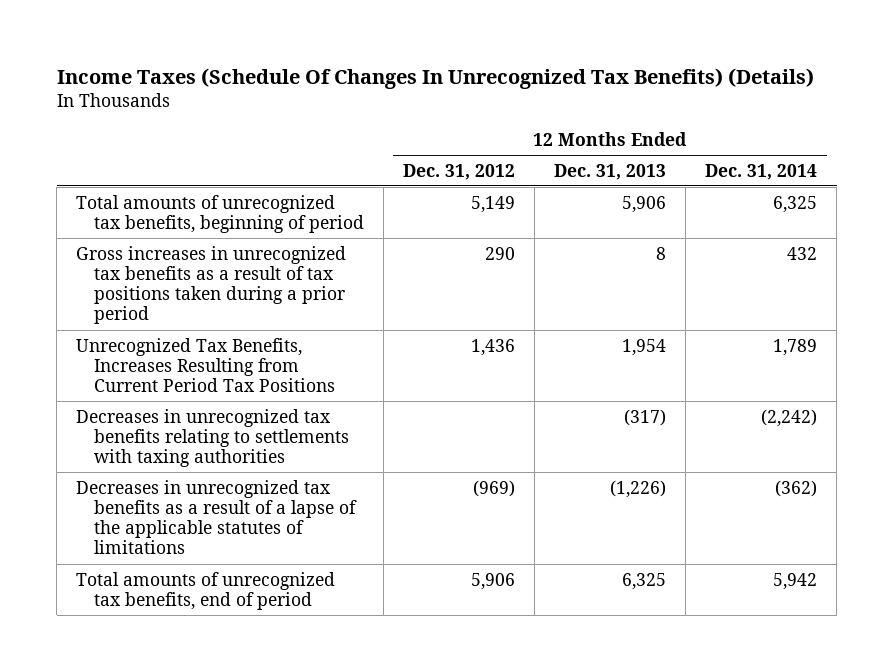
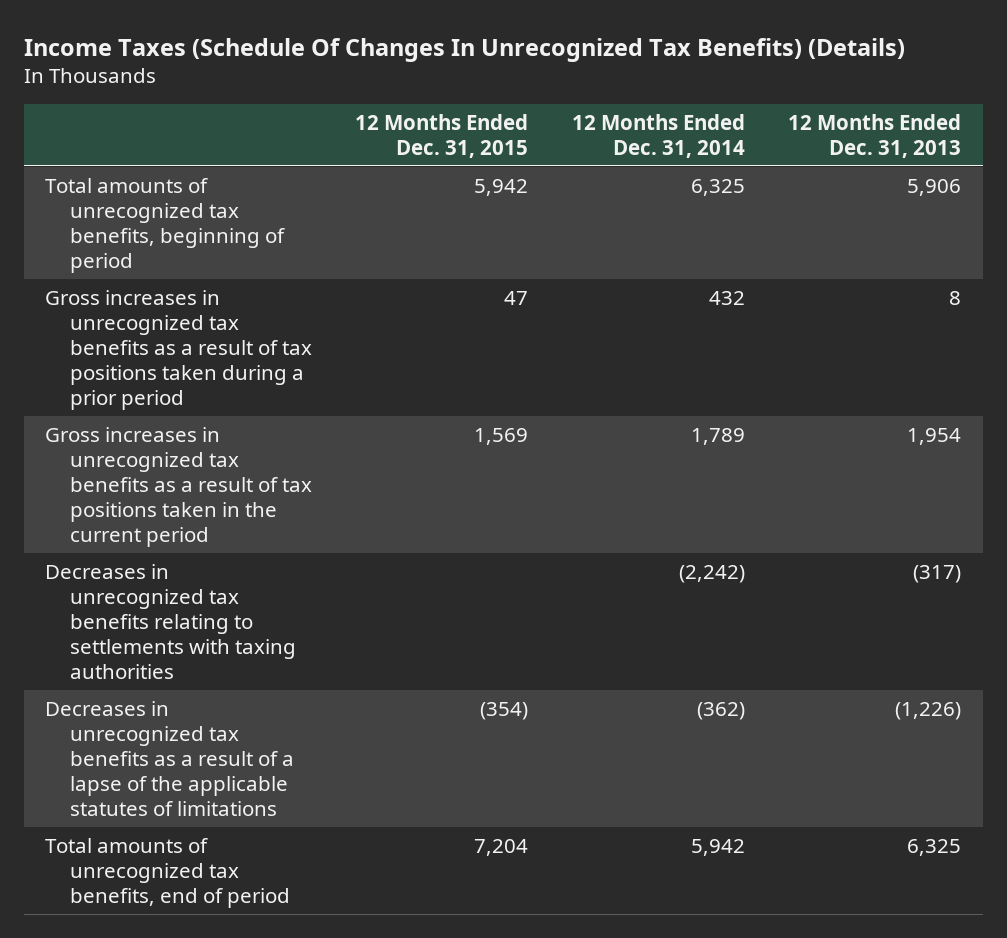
- | 12 Months Ended Dec. 31, 2012 | 12 Months Ended Dec. 31, 2013 | 12 Months Ended Dec. 31, 2014
+ | 12 Months Ended Dec. 31, 2015 | 12 Months Ended Dec. 31, 2014 | 12 Months Ended Dec. 31, 2013
- Unrecognized Tax Benefits, Increases Resulting from Current Period Tax Positions | 1,436 | 1,954 | 1,789
+ Gross increases in unrecognized tax benefits as a result of tax positions taken in the current period | 1,569 | 1,789 | 1,954

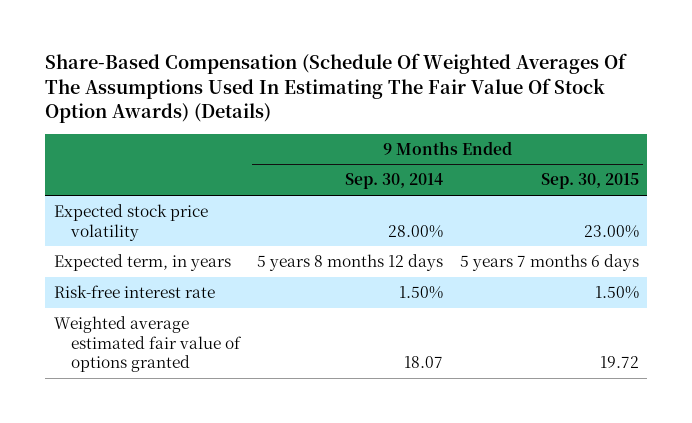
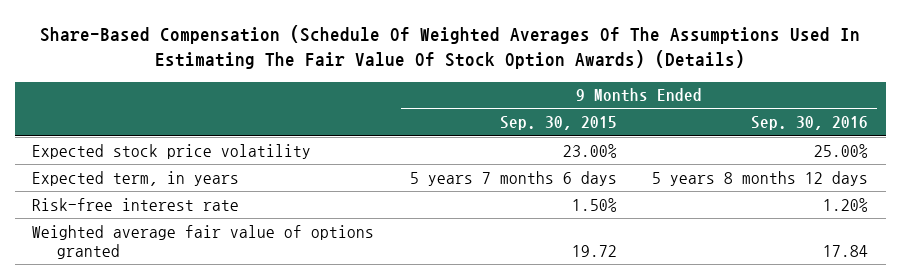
- | 9 Months Ended Sep. 30, 2014 | 9 Months Ended Sep. 30, 2015
+ | 9 Months Ended Sep. 30, 2015 | 9 Months Ended Sep. 30, 2016
- Weighted average estimated fair value of options granted | 18.07 | 19.72
+ Weighted average fair value of options granted | 19.72 | 17.84

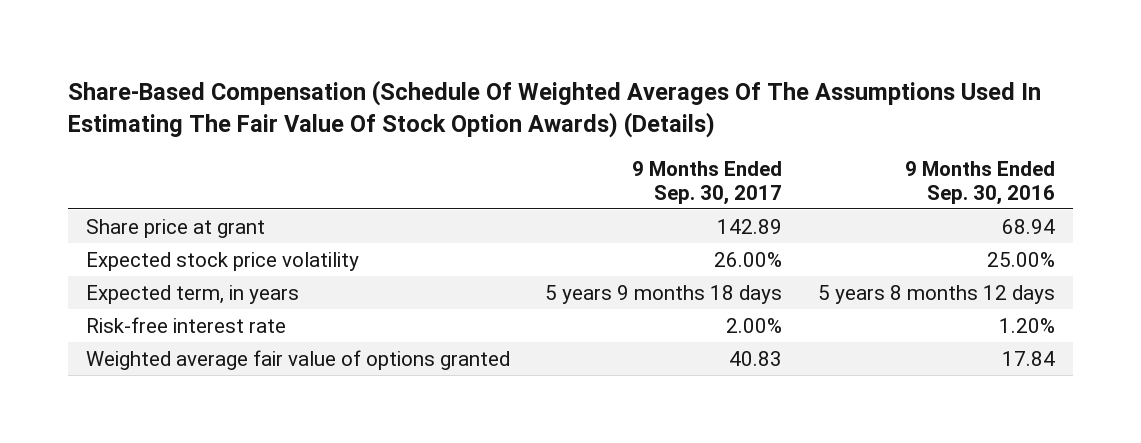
- | 9 Months Ended Sep. 30, 2015 | 9 Months Ended Sep. 30, 2016
+ | 9 Months Ended Sep. 30, 2017 | 9 Months Ended Sep. 30, 2016
+ Share price at grant | 142.89 | 68.94

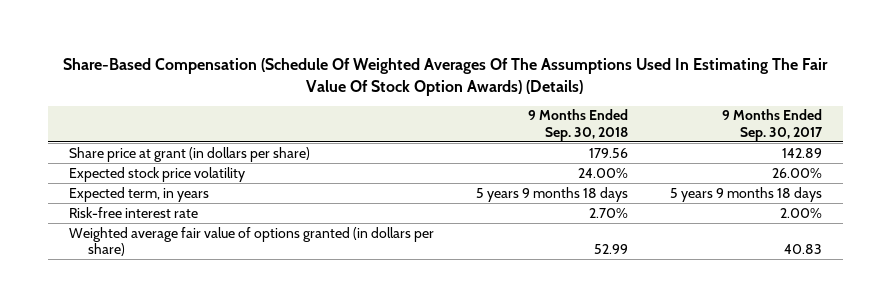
- | 9 Months Ended Sep. 30, 2017 | 9 Months Ended Sep. 30, 2016
+ | 9 Months Ended Sep. 30, 2018 | 9 Months Ended Sep. 30, 2017
- Share price at grant | 142.89 | 68.94
+ Share price at grant (in dollars per share) | 179.56 | 142.89
- Weighted average fair value of options granted | 40.83 | 17.84
+ Weighted average fair value of options granted (in dollars per share) | 52.99 | 40.83

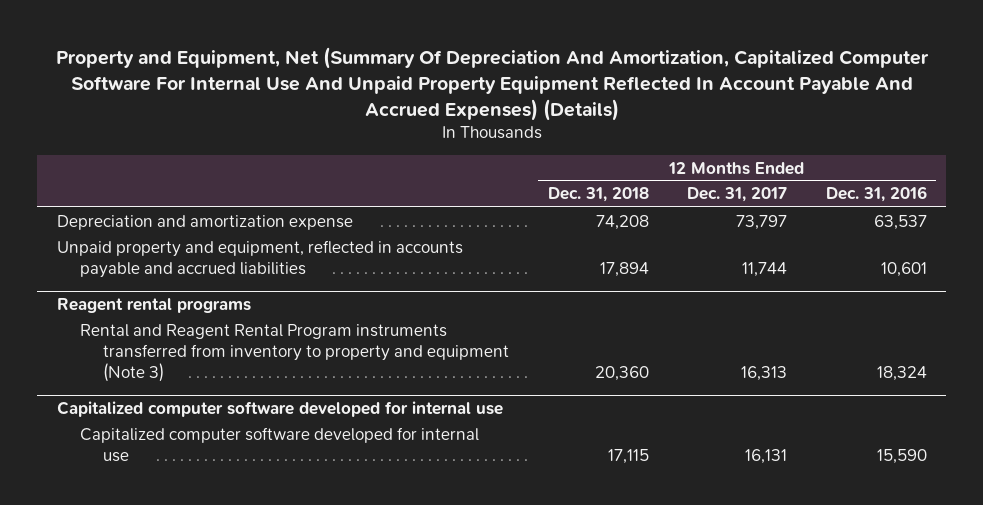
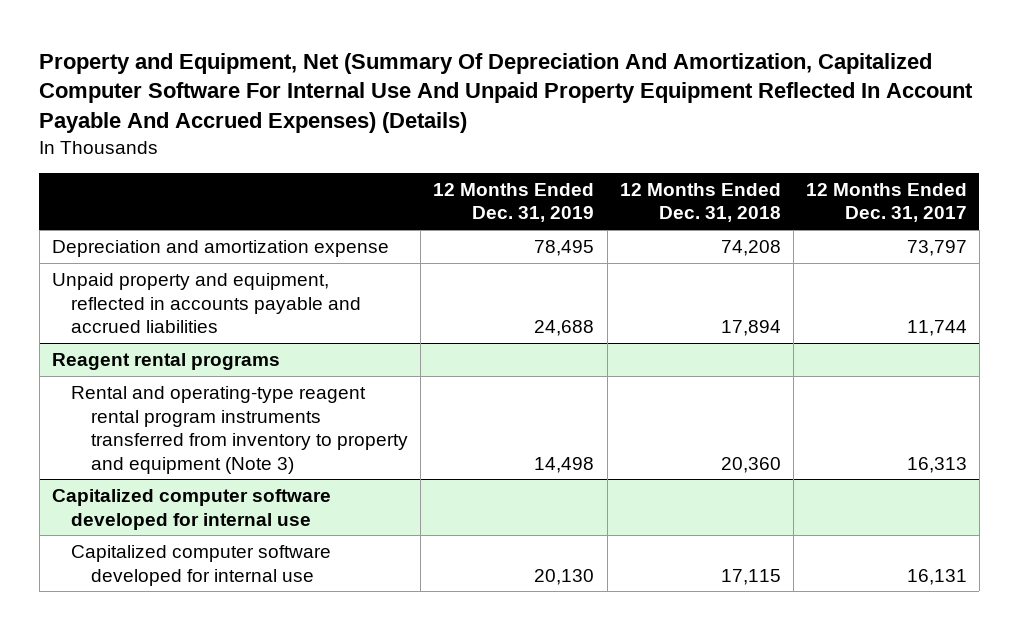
- | 12 Months Ended Dec. 31, 2018 | 12 Months Ended Dec. 31, 2017 | 12 Months Ended Dec. 31, 2016
+ | 12 Months Ended Dec. 31, 2019 | 12 Months Ended Dec. 31, 2018 | 12 Months Ended Dec. 31, 2017
@ Reagent rental programs
- Rental and Reagent Rental Program instruments transferred from inventory to property and equipment (Note 3) | 20,360 | 16,313 | 18,324
+ Rental and operating-type reagent rental program instruments transferred from inventory to property and equipment (Note 3) | 14,498 | 20,360 | 16,313

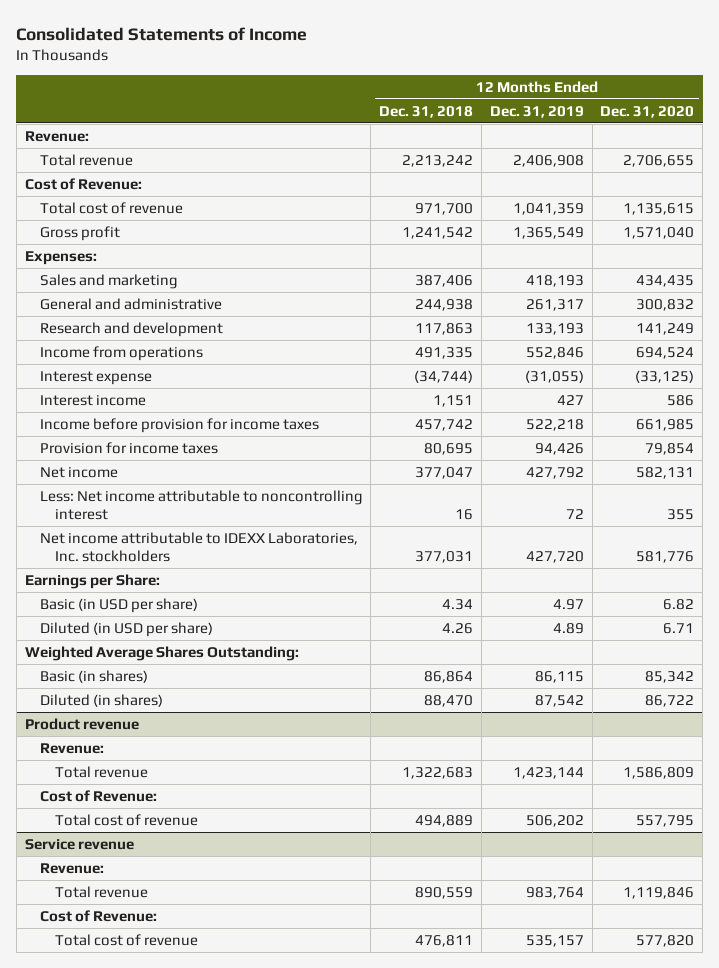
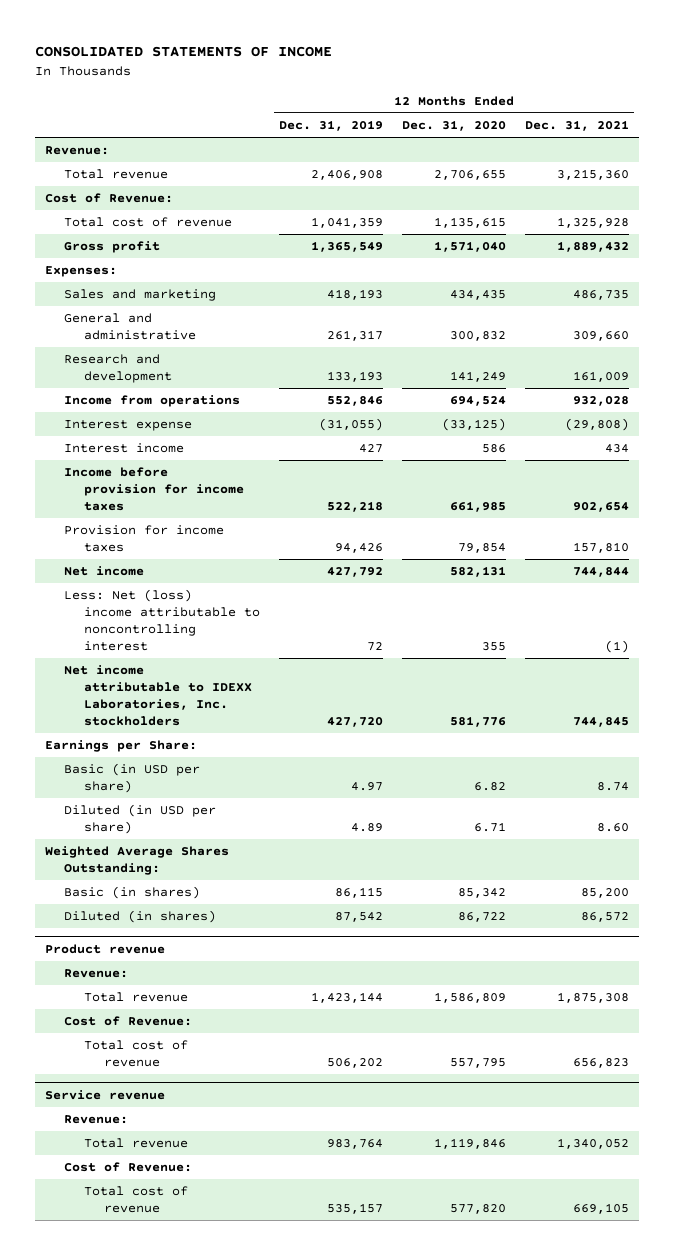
- Consolidated Statements of Income
+ CONSOLIDATED STATEMENTS OF INCOME
- | 12 Months Ended Dec. 31, 2018 | 12 Months Ended Dec. 31, 2019 | 12 Months Ended Dec. 31, 2020
+ | 12 Months Ended Dec. 31, 2019 | 12 Months Ended Dec. 31, 2020 | 12 Months Ended Dec. 31, 2021
- Less: Net income attributable to noncontrolling interest | 16 | 72 | 355
+ Less: Net (loss) income attributable to noncontrolling interest | 72 | 355 | (1)

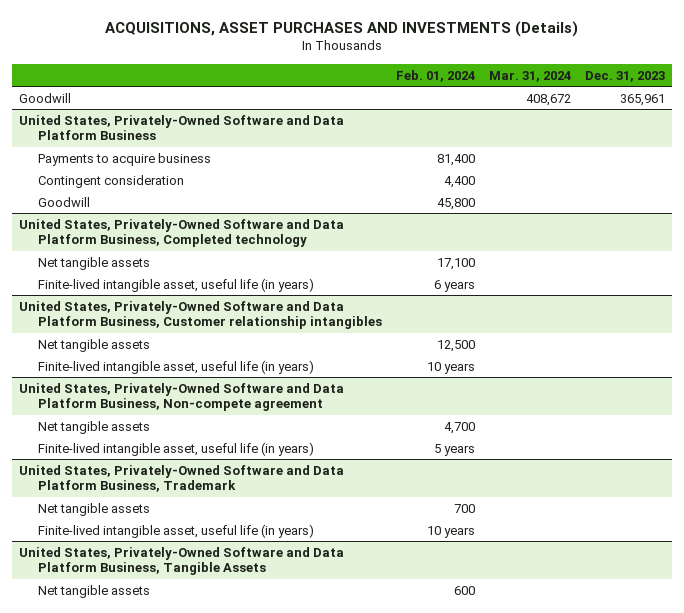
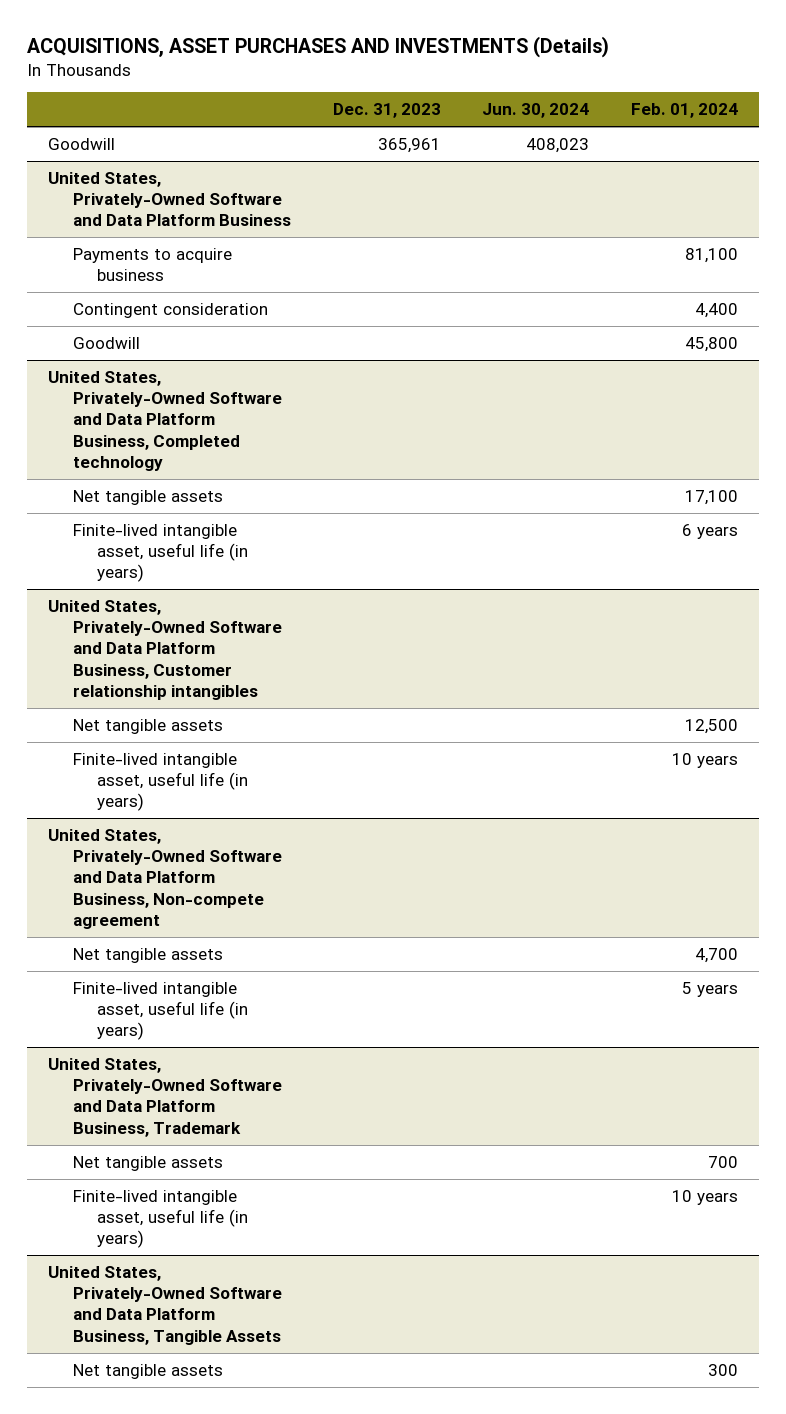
- | Feb. 01, 2024 | Mar. 31, 2024 | Dec. 31, 2023
+ | Dec. 31, 2023 | Jun. 30, 2024 | Feb. 01, 2024
@ United States, Privately-Owned Software and Data Platform Business
- Payments to acquire business | 81,400 | |
+ Payments to acquire business | | | 81,100
@ United States, Privately-Owned Software and Data Platform Business, Tangible Assets
- Net tangible assets | 600 | |
+ Net tangible assets | | | 300

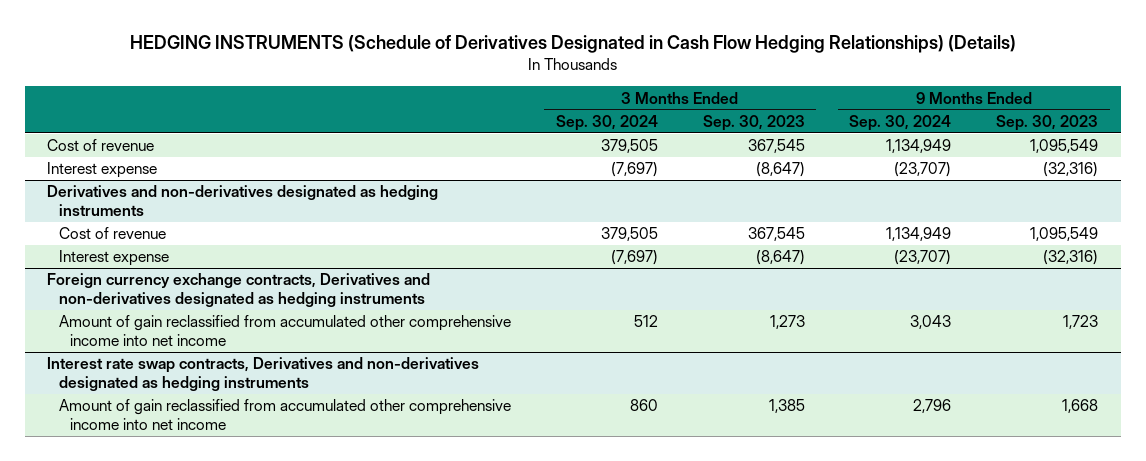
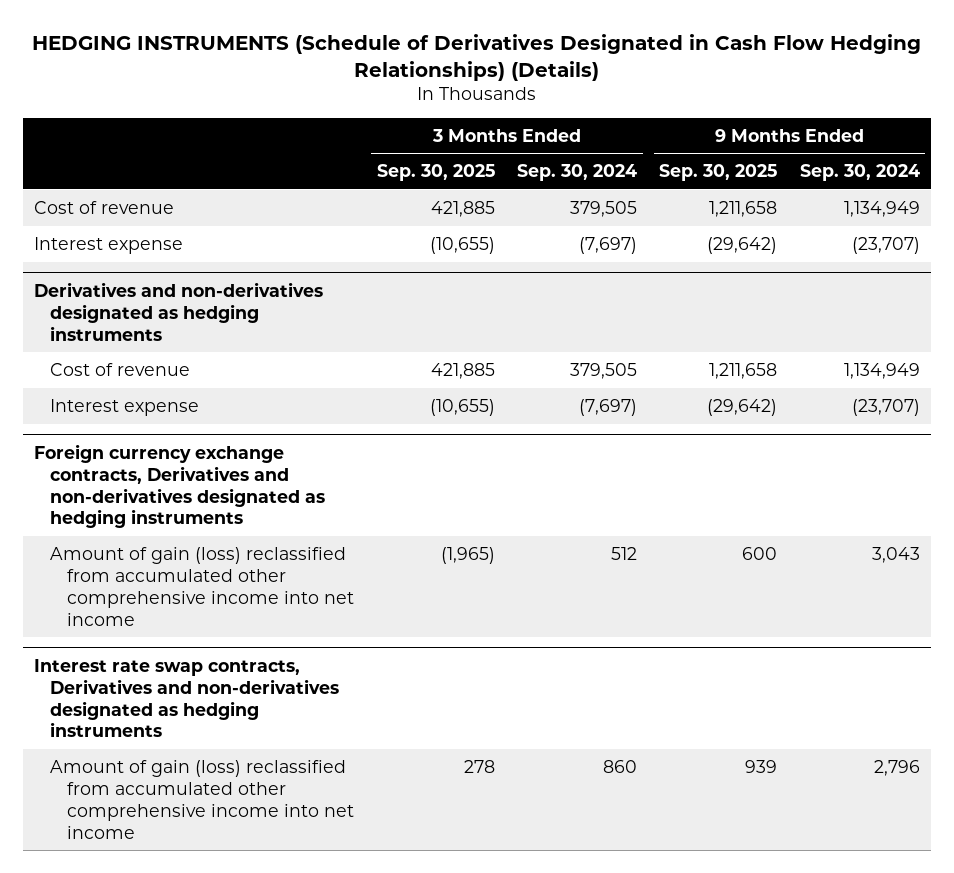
- | 3 Months Ended Sep. 30, 2024 | 3 Months Ended Sep. 30, 2023 | 9 Months Ended Sep. 30, 2024 | 9 Months Ended Sep. 30, 2023
+ | 3 Months Ended Sep. 30, 2025 | 3 Months Ended Sep. 30, 2024 | 9 Months Ended Sep. 30, 2025 | 9 Months Ended Sep. 30, 2024
@ Foreign currency exchange contracts, Derivatives and non-derivatives designated as hedging instruments
- Amount of gain reclassified from accumulated other comprehensive income into net income | 512 | 1,273 | 3,043 | 1,723
+ Amount of gain (loss) reclassified from accumulated other comprehensive income into net income | (1,965) | 512 | 600 | 3,043
@ Interest rate swap contracts, Derivatives and non-derivatives designated as hedging instruments
- Amount of gain reclassified from accumulated other comprehensive income into net income | 860 | 1,385 | 2,796 | 1,668
+ Amount of gain (loss) reclassified from accumulated other comprehensive income into net income | 278 | 860 | 939 | 2,796

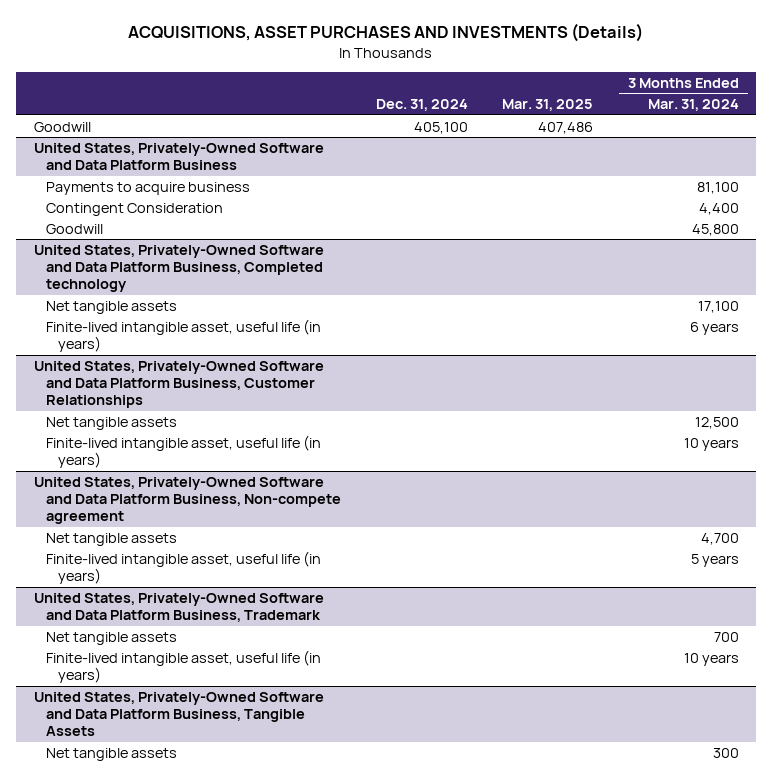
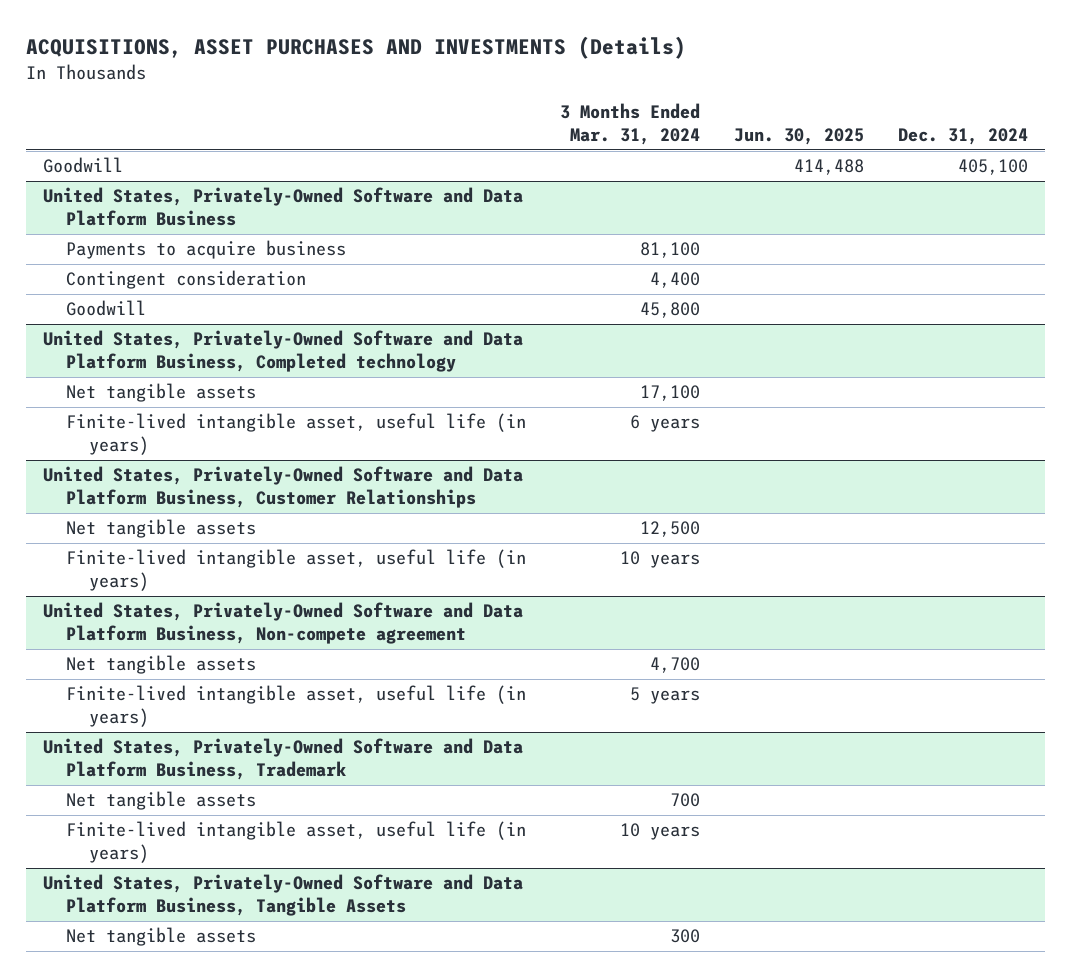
- | Dec. 31, 2024 | Mar. 31, 2025 | 3 Months Ended Mar. 31, 2024
+ | 3 Months Ended Mar. 31, 2024 | Jun. 30, 2025 | Dec. 31, 2024
@ United States, Privately-Owned Software and Data Platform Business
- Contingent Consideration | | | 4,400
+ Contingent consideration | 4,400 | |

